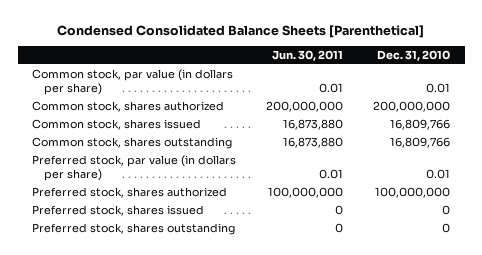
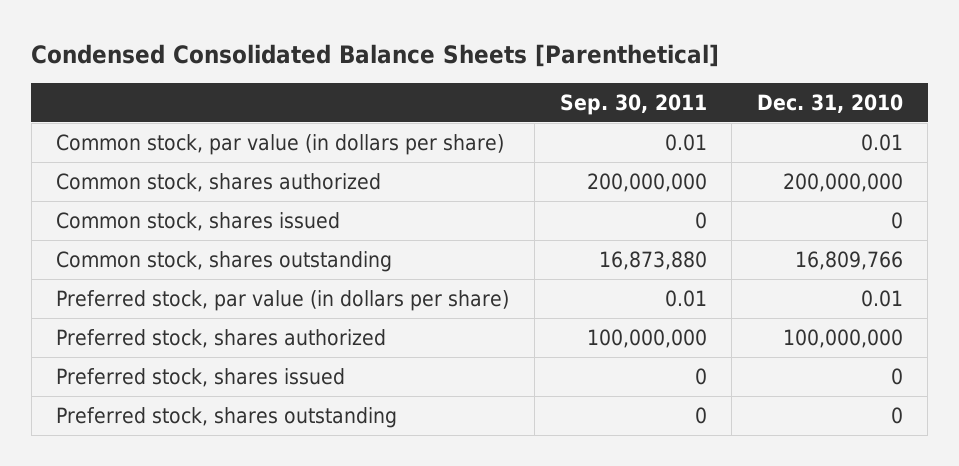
- | Jun. 30, 2011 | Dec. 31, 2010
+ | Sep. 30, 2011 | Dec. 31, 2010
- Common stock, shares issued | 16,873,880 | 16,809,766
+ Common stock, shares issued | 0 | 0

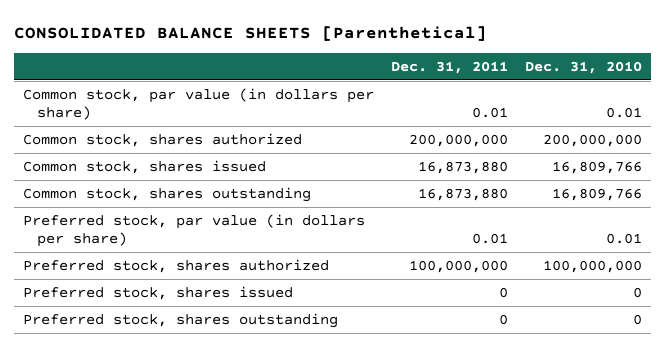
- Condensed Consolidated Balance Sheets [Parenthetical]
+ CONSOLIDATED BALANCE SHEETS [Parenthetical]
- | Sep. 30, 2011 | Dec. 31, 2010
+ | Dec. 31, 2011 | Dec. 31, 2010
- Common stock, shares issued | 0 | 0
+ Common stock, shares issued | 16,873,880 | 16,809,766

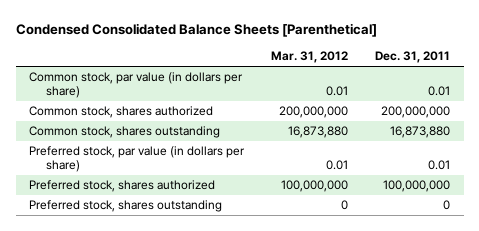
- CONSOLIDATED BALANCE SHEETS [Parenthetical]
+ Condensed Consolidated Balance Sheets [Parenthetical]
- | Dec. 31, 2011 | Dec. 31, 2010
+ | Mar. 31, 2012 | Dec. 31, 2011
- Common stock, shares issued | 16,873,880 | 16,809,766
- Preferred stock, shares issued | 0 | 0

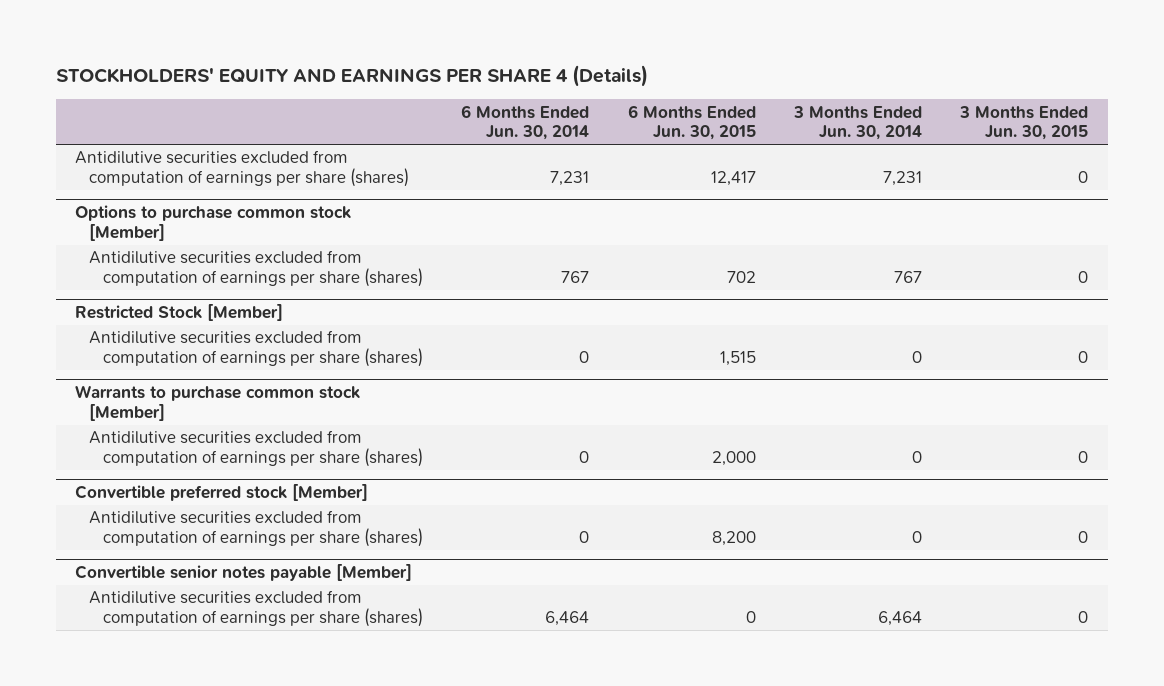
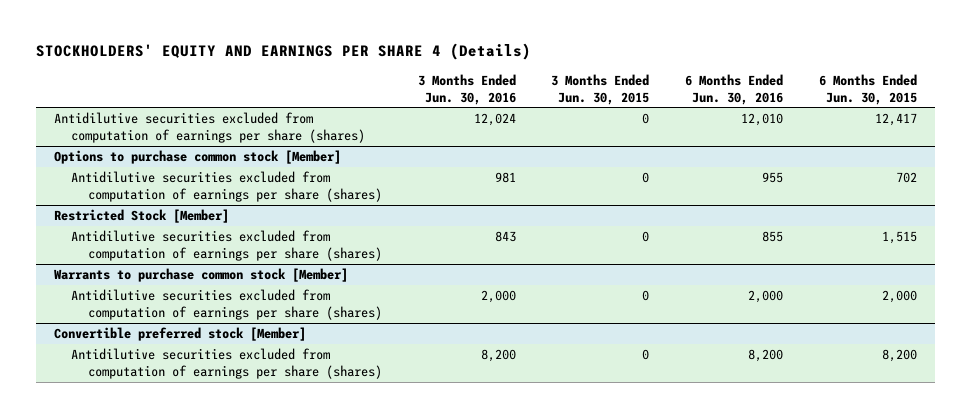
- | 6 Months Ended Jun. 30, 2014 | 6 Months Ended Jun. 30, 2015 | 3 Months Ended Jun. 30, 2014 | 3 Months Ended Jun. 30, 2015
+ | 3 Months Ended Jun. 30, 2016 | 3 Months Ended Jun. 30, 2015 | 6 Months Ended Jun. 30, 2016 | 6 Months Ended Jun. 30, 2015
- Convertible senior notes payable [Member]
- Antidilutive securities excluded from computation of earnings per share (shares) | 6,464 | 0 | 6,464 | 0

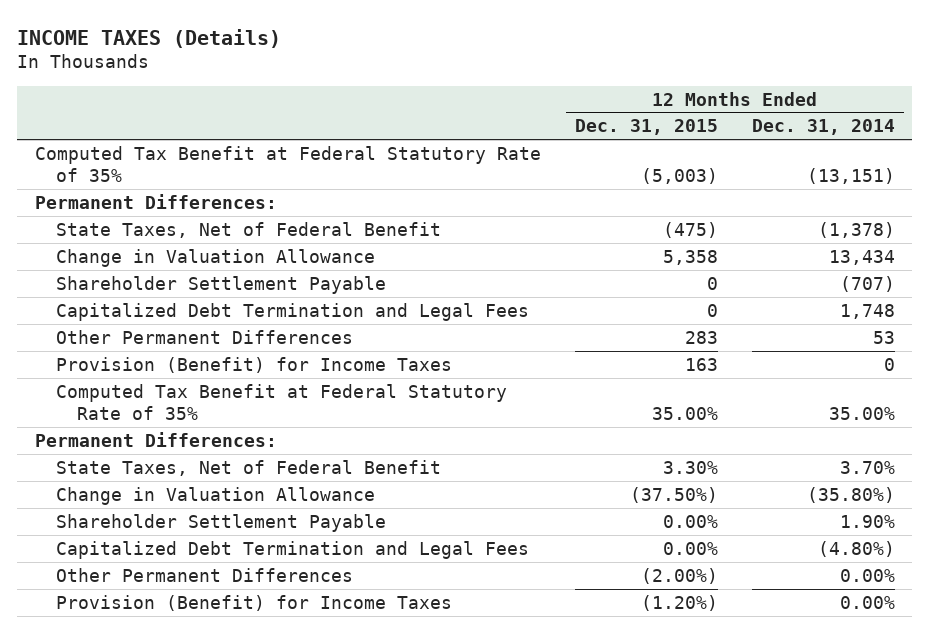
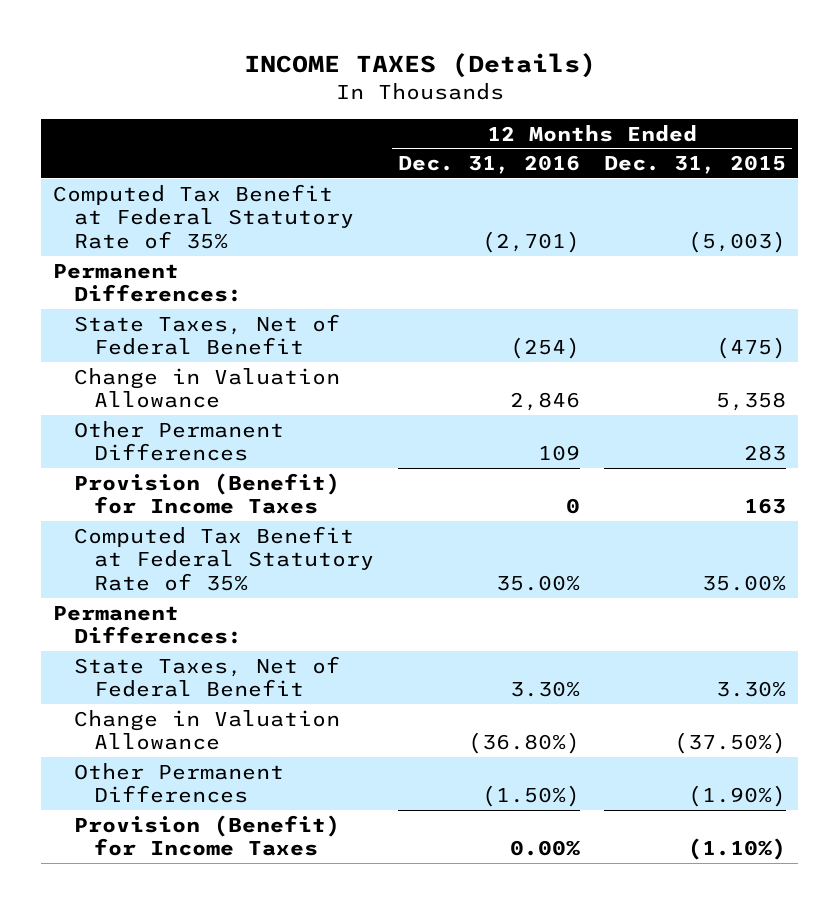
- | 12 Months Ended Dec. 31, 2015 | 12 Months Ended Dec. 31, 2014
+ | 12 Months Ended Dec. 31, 2016 | 12 Months Ended Dec. 31, 2015
- Shareholder Settlement Payable | 0 | (707)
- Capitalized Debt Termination and Legal Fees | 0 | 1,748
- Shareholder Settlement Payable | 0.00% | 1.90%
- Capitalized Debt Termination and Legal Fees | 0.00% | (4.80%)
- Other Permanent Differences | (2.00%) | 0.00%
- Provision (Benefit) for Income Taxes | (1.20%) | 0.00%
+ Other Permanent Differences | (1.50%) | (1.90%)
+ Provision (Benefit) for Income Taxes | 0.00% | (1.10%)

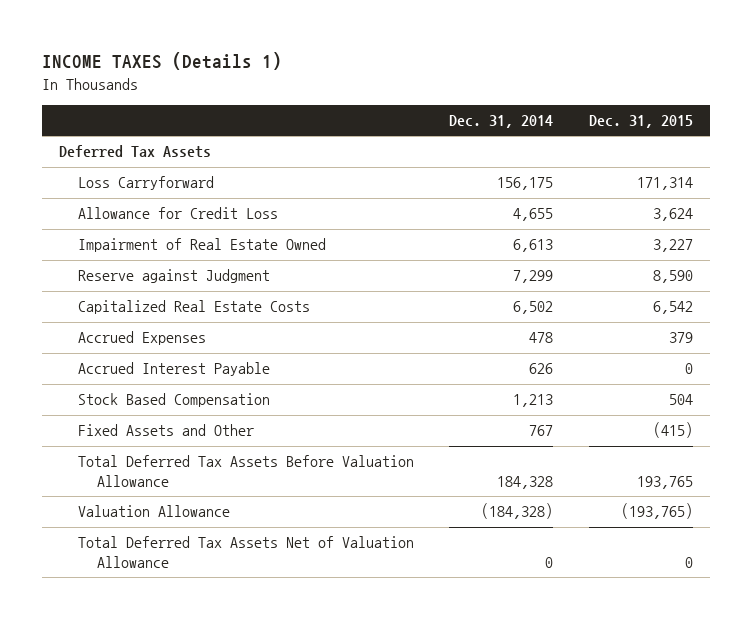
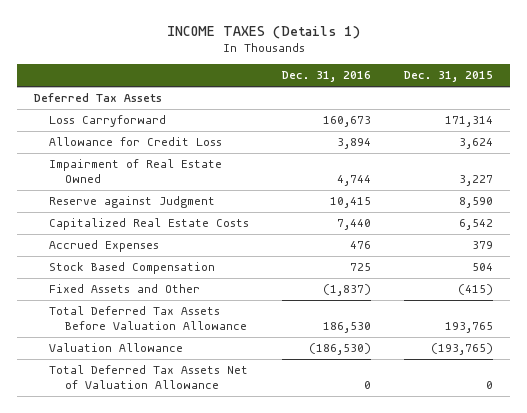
- | Dec. 31, 2014 | Dec. 31, 2015
+ | Dec. 31, 2016 | Dec. 31, 2015
- Accrued Interest Payable | 626 | 0

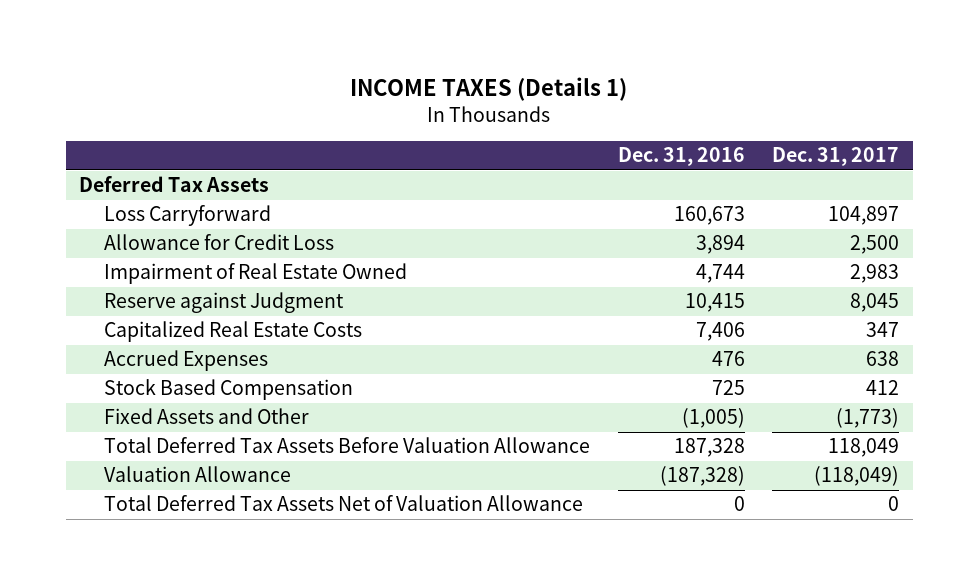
- | Dec. 31, 2016 | Dec. 31, 2015
+ | Dec. 31, 2016 | Dec. 31, 2017
- Capitalized Real Estate Costs | 7,440 | 6,542
+ Capitalized Real Estate Costs | 7,406 | 347
- Fixed Assets and Other | (1,837) | (415)
- Total Deferred Tax Assets Before Valuation Allowance | 186,530 | 193,765
- Valuation Allowance | (186,530) | (193,765)
+ Fixed Assets and Other | (1,005) | (1,773)
+ Total Deferred Tax Assets Before Valuation Allowance | 187,328 | 118,049
+ Valuation Allowance | (187,328) | (118,049)

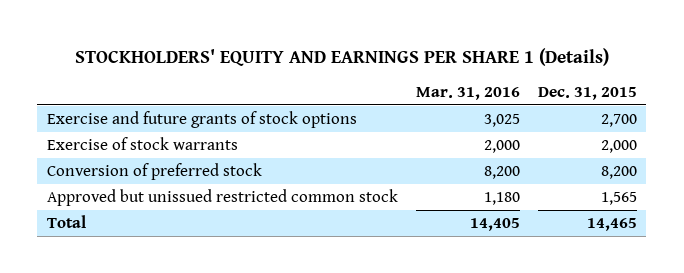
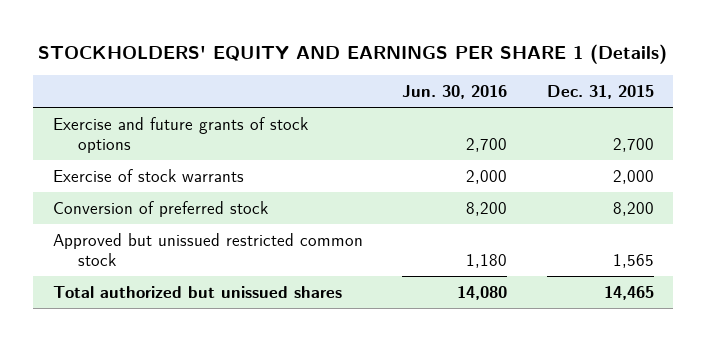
- | Mar. 31, 2016 | Dec. 31, 2015
+ | Jun. 30, 2016 | Dec. 31, 2015
- Total | 14,405 | 14,465
+ Total authorized but unissued shares | 14,080 | 14,465

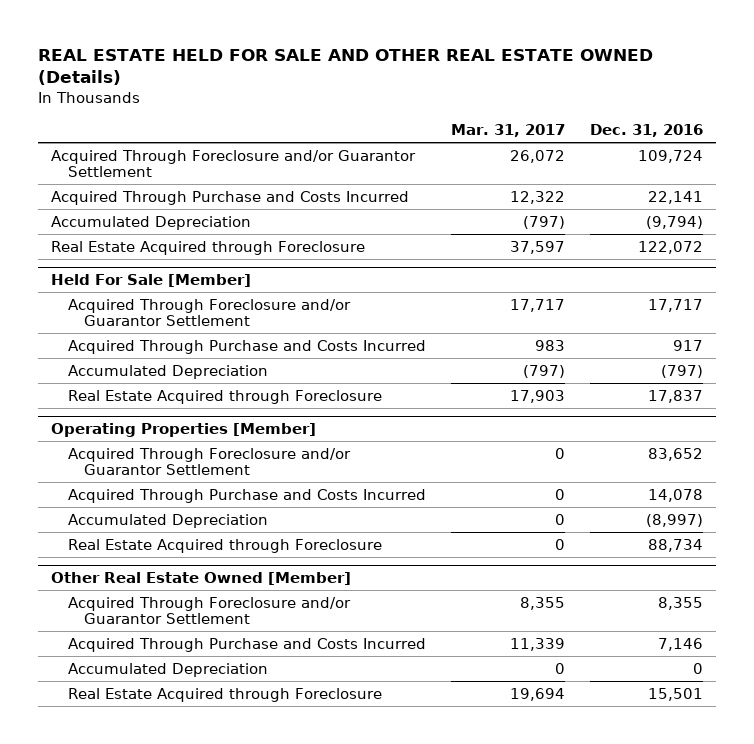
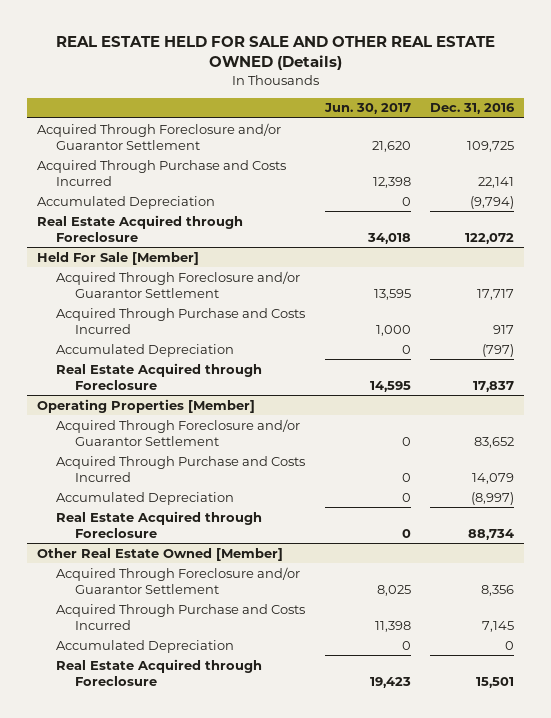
- | Mar. 31, 2017 | Dec. 31, 2016
+ | Jun. 30, 2017 | Dec. 31, 2016
- Acquired Through Foreclosure and/or Guarantor Settlement | 26,072 | 109,724
+ Acquired Through Foreclosure and/or Guarantor Settlement | 21,620 | 109,725
@ Operating Properties [Member]
- Acquired Through Purchase and Costs Incurred | 0 | 14,078
+ Acquired Through Purchase and Costs Incurred | 0 | 14,079
@ Other Real Estate Owned [Member]
- Acquired Through Foreclosure and/or Guarantor Settlement | 8,355 | 8,355
- Acquired Through Purchase and Costs Incurred | 11,339 | 7,146
+ Acquired Through Foreclosure and/or Guarantor Settlement | 8,025 | 8,356
+ Acquired Through Purchase and Costs Incurred | 11,398 | 7,145

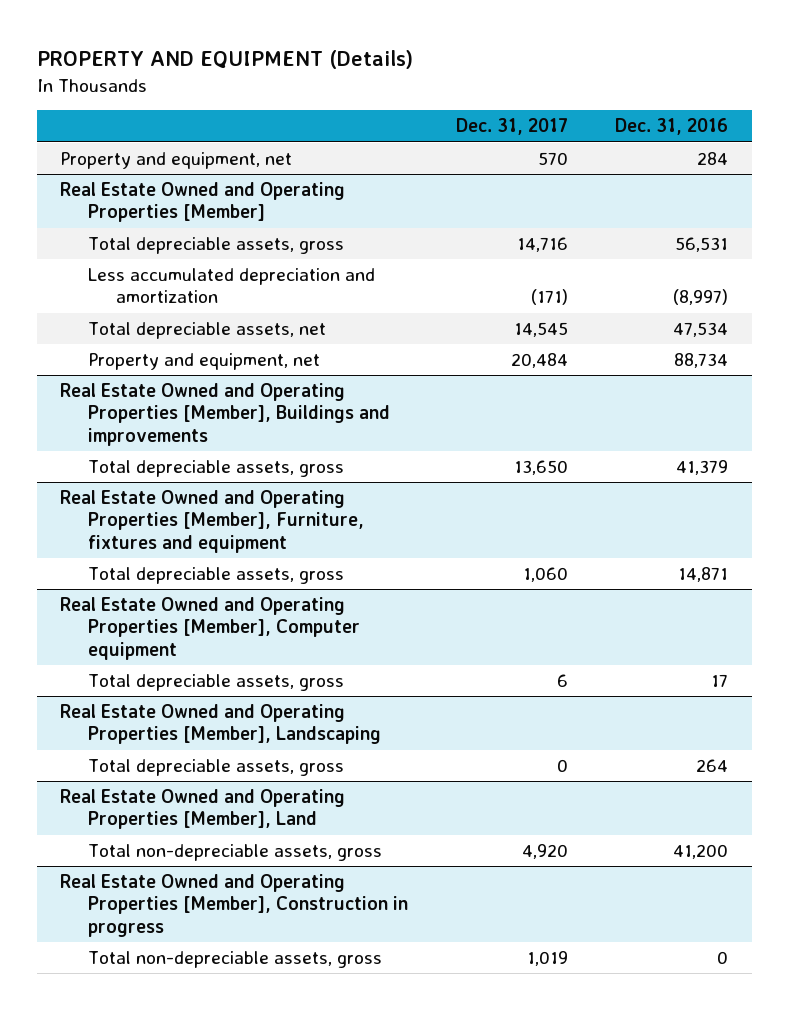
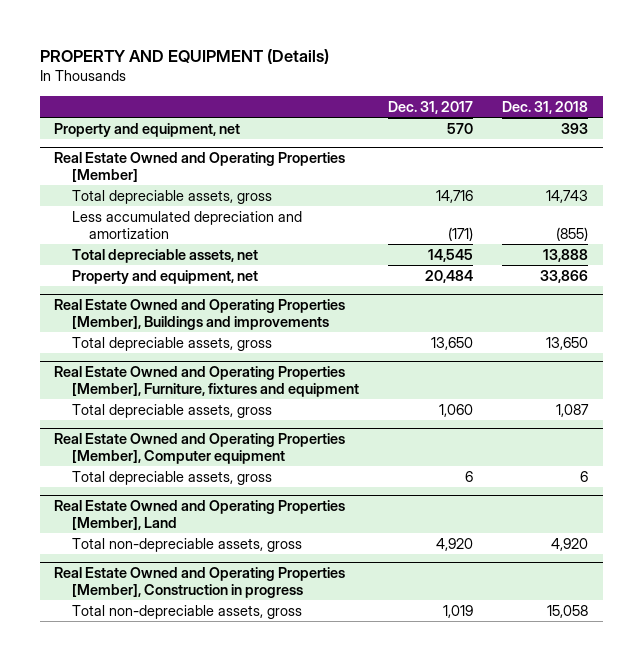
- | Dec. 31, 2017 | Dec. 31, 2016
+ | Dec. 31, 2017 | Dec. 31, 2018
- Real Estate Owned and Operating Properties [Member], Landscaping
- Total depreciable assets, gross | 0 | 264

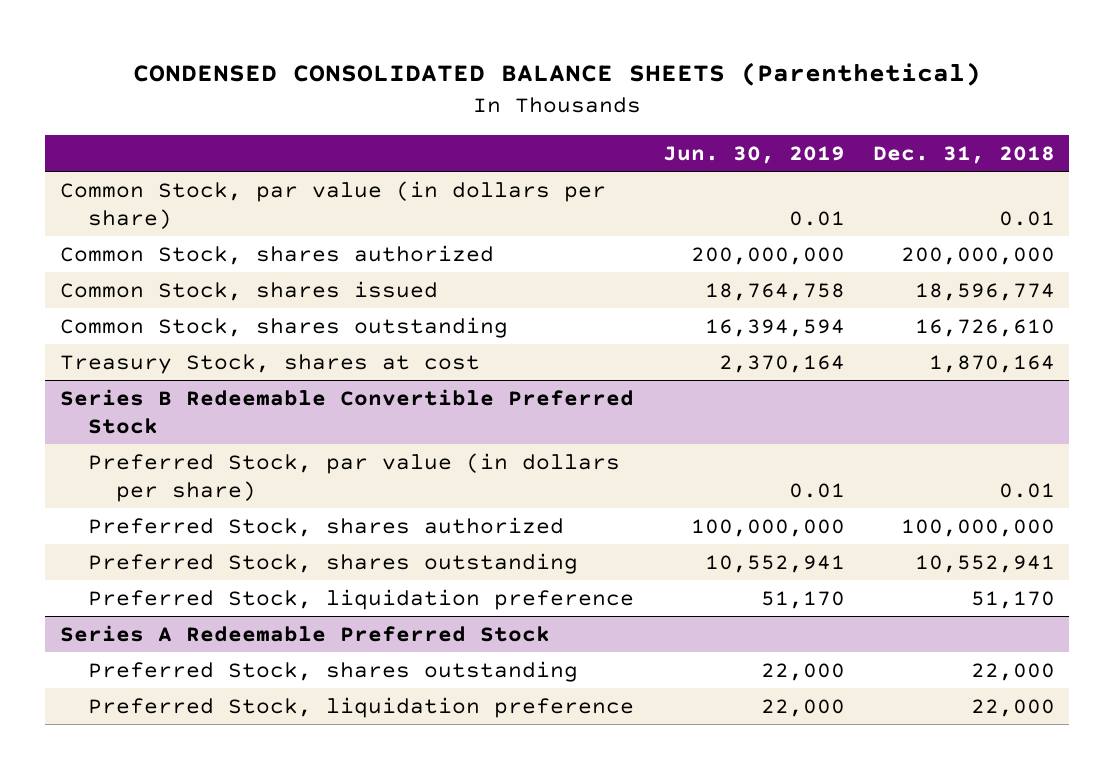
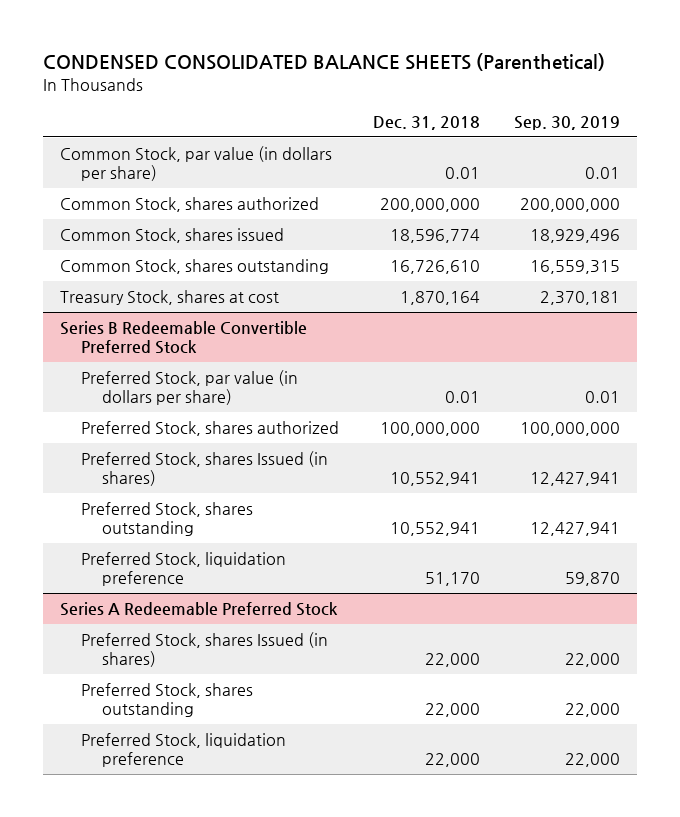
- | Jun. 30, 2019 | Dec. 31, 2018
+ | Dec. 31, 2018 | Sep. 30, 2019
@ Series B Redeemable Convertible Preferred Stock
+ Preferred Stock, shares Issued (in shares) | 10,552,941 | 12,427,941
@ Series A Redeemable Preferred Stock
+ Preferred Stock, shares Issued (in shares) | 22,000 | 22,000

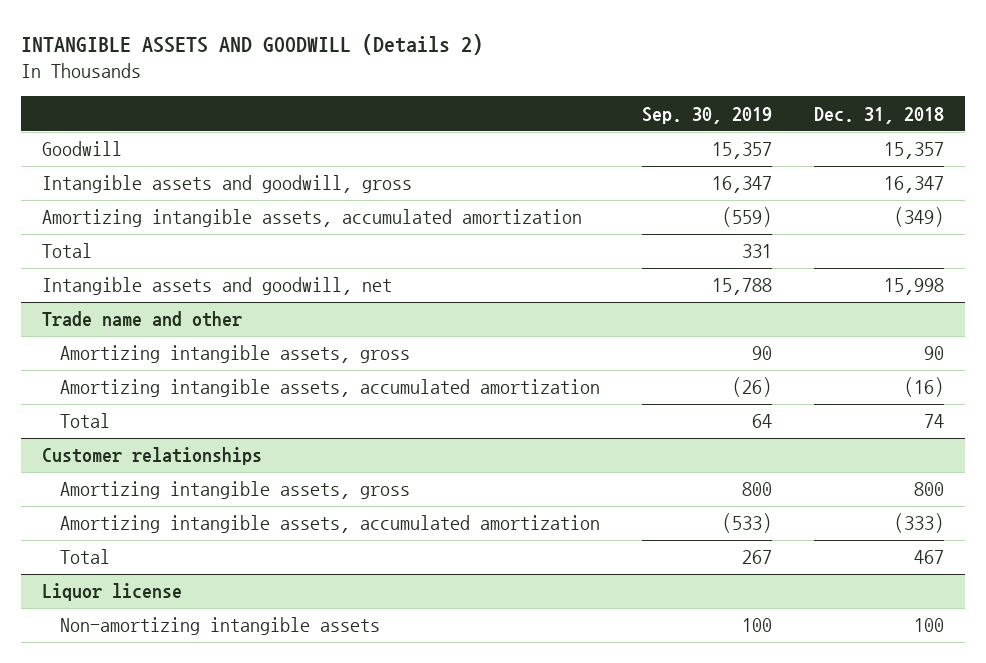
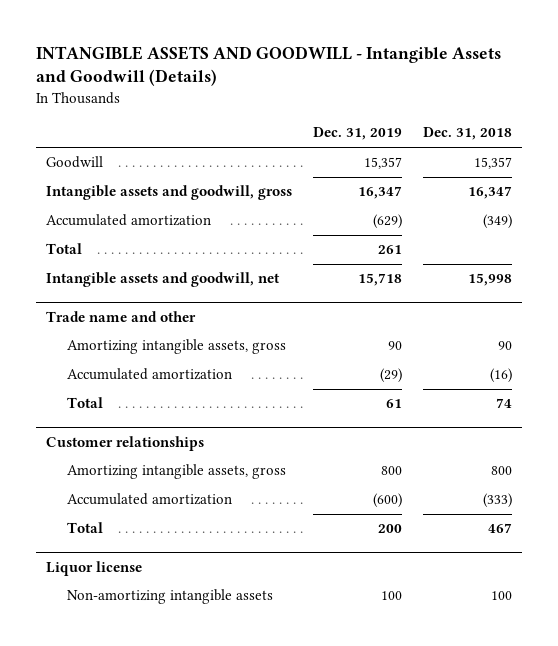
- INTANGIBLE ASSETS AND GOODWILL (Details 2)
+ INTANGIBLE ASSETS AND GOODWILL - Intangible Assets and Goodwill (Details)
- | Sep. 30, 2019 | Dec. 31, 2018
+ | Dec. 31, 2019 | Dec. 31, 2018
- Amortizing intangible assets, accumulated amortization | (559) | (349)
+ Accumulated amortization | (629) | (349)
@ Trade name and other
- Amortizing intangible assets, accumulated amortization | (26) | (16)
+ Accumulated amortization | (29) | (16)
@ Customer relationships
- Amortizing intangible assets, accumulated amortization | (533) | (333)
+ Accumulated amortization | (600) | (333)

